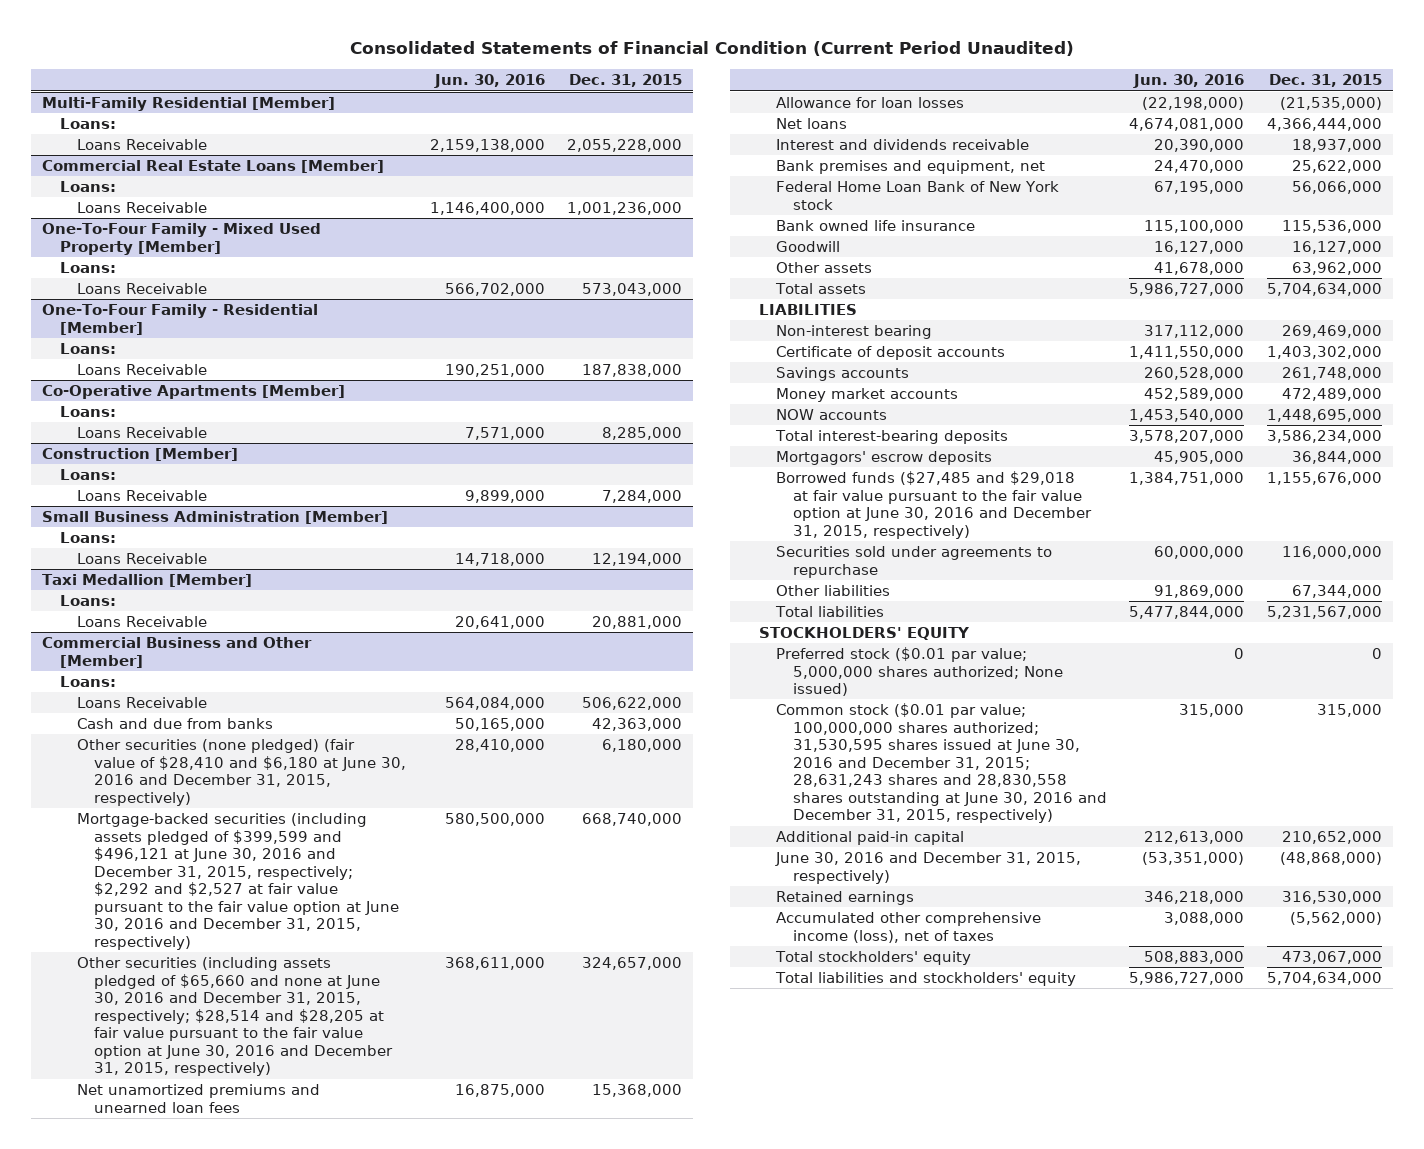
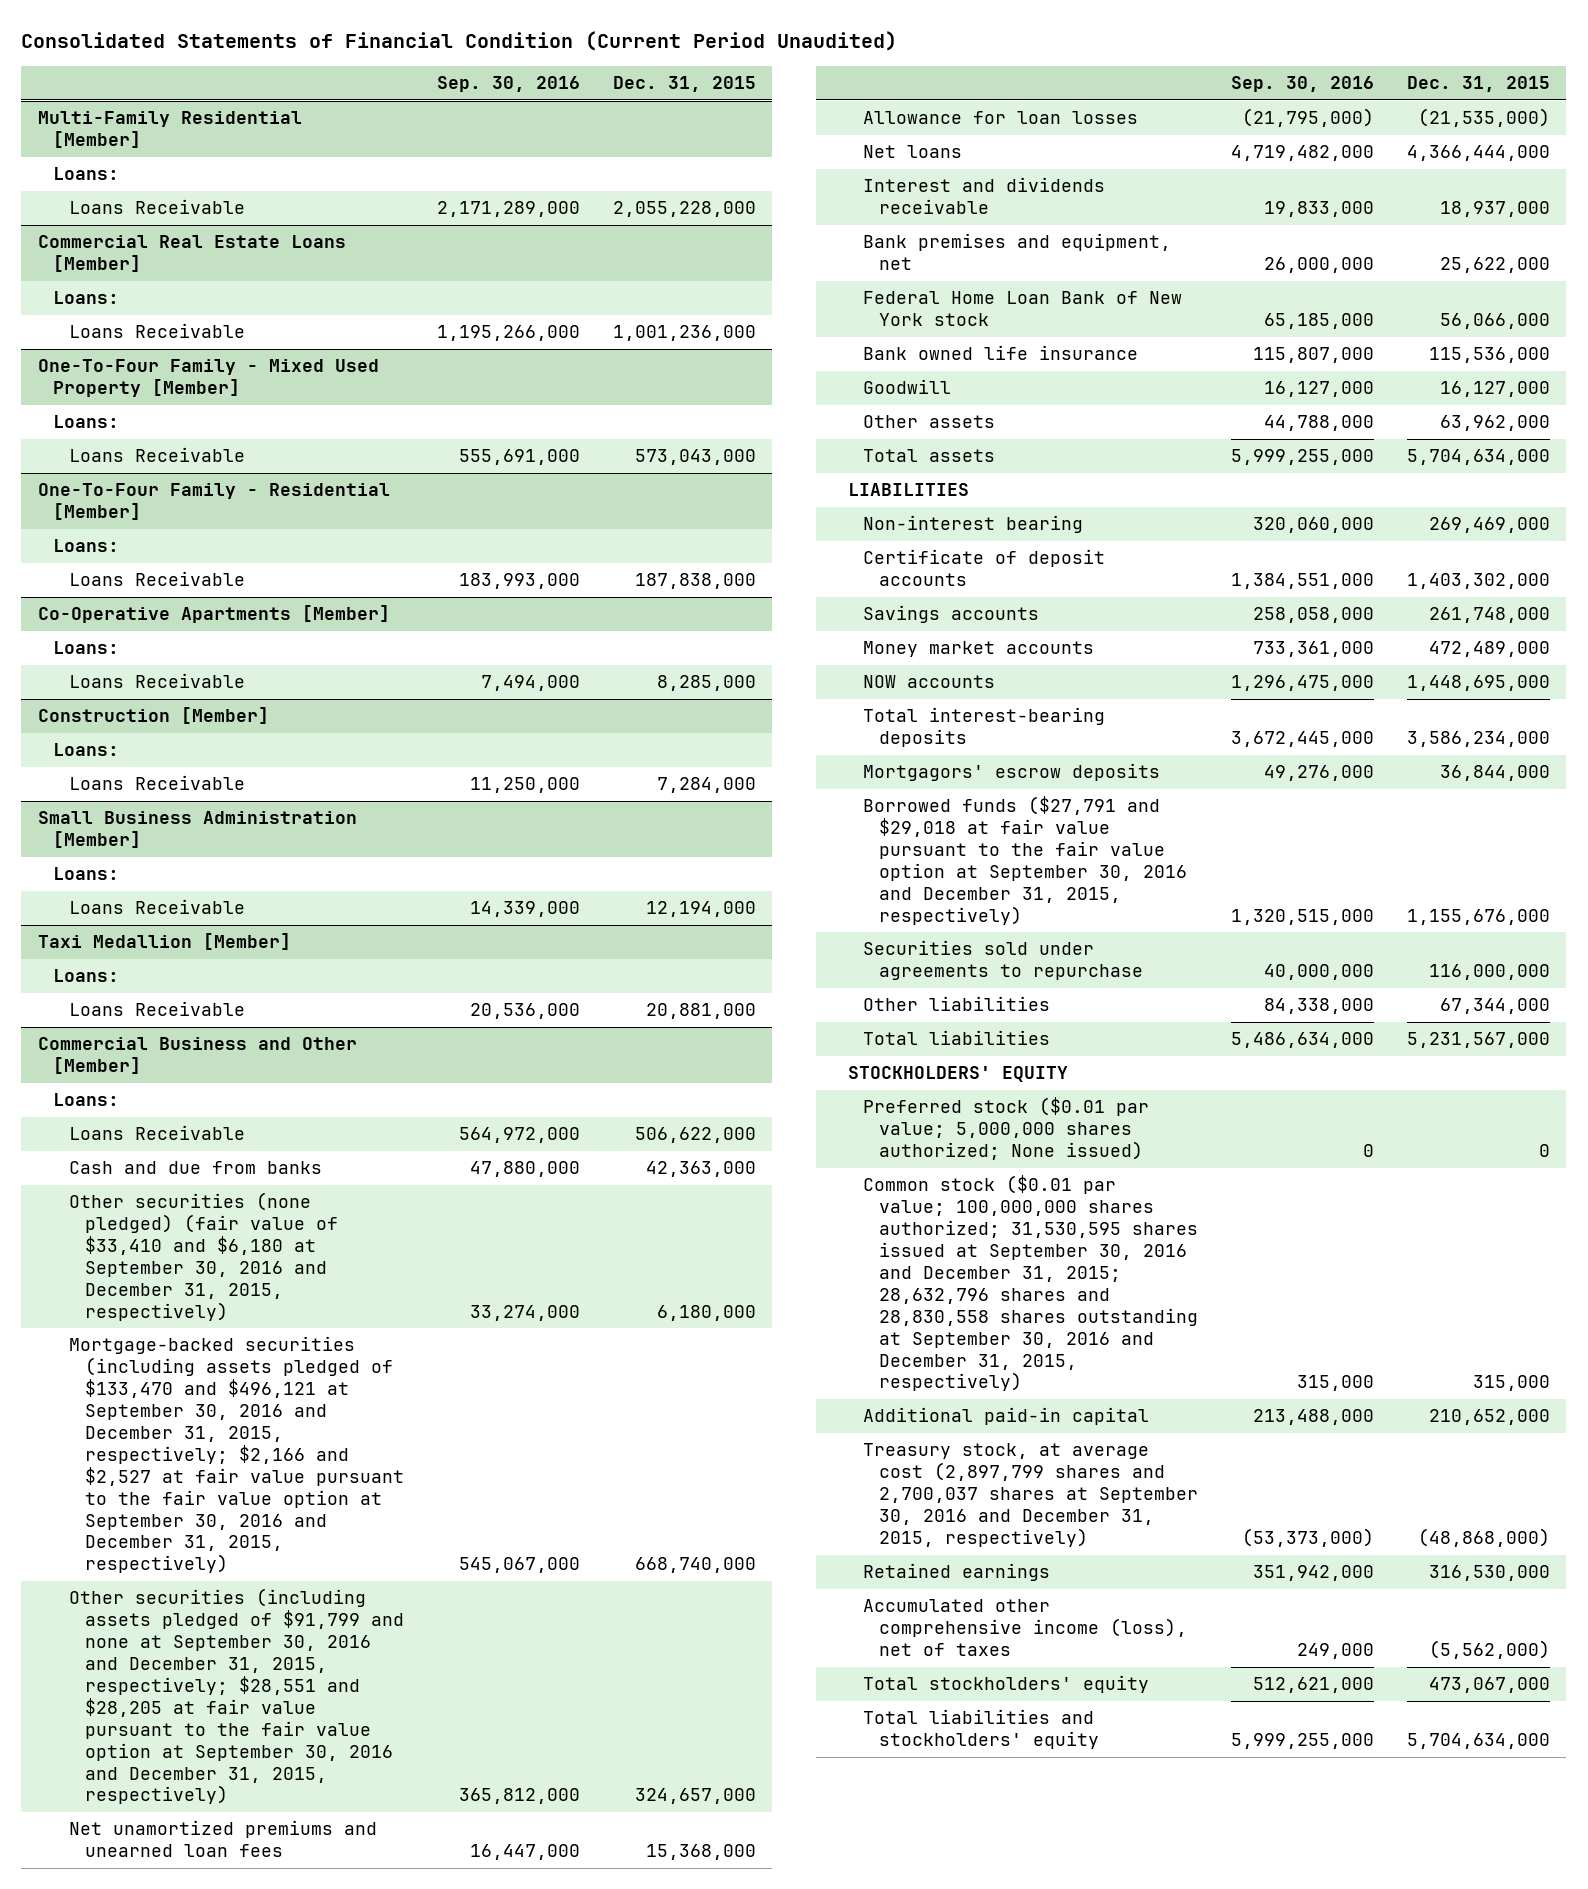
- | Jun. 30, 2016 | Dec. 31, 2015
+ | Sep. 30, 2016 | Dec. 31, 2015
@ Commercial Business and Other [Member]
- Other securities (none pledged) (fair value of $28,410 and $6,180 at June 30, 2016 and December 31, 2015, respectively) | 28,410,000 | 6,180,000
- Mortgage-backed securities (including assets pledged of $399,599 and $496,121 at June 30, 2016 and December 31, 2015, respectively; $2,292 and $2,527 at fair value pursuant to the fair value option at June 30, 2016 and December 31, 2015, respectively) | 580,500,000 | 668,740,000
- Other securities (including assets pledged of $65,660 and none at June 30, 2016 and December 31, 2015, respectively; $28,514 and $28,205 at fair value pursuant to the fair value option at June 30, 2016 and December 31, 2015, respectively) | 368,611,000 | 324,657,000
+ Other securities (none pledged) (fair value of $33,410 and $6,180 at September 30, 2016 and December 31, 2015, respectively) | 33,274,000 | 6,180,000
+ Mortgage-backed securities (including assets pledged of $133,470 and $496,121 at September 30, 2016 and December 31, 2015, respectively; $2,166 and $2,527 at fair value pursuant to the fair value option at September 30, 2016 and December 31, 2015, respectively) | 545,067,000 | 668,740,000
+ Other securities (including assets pledged of $91,799 and none at September 30, 2016 and December 31, 2015, respectively; $28,551 and $28,205 at fair value pursuant to the fair value option at September 30, 2016 and December 31, 2015, respectively) | 365,812,000 | 324,657,000
- Borrowed funds ($27,485 and $29,018 at fair value pursuant to the fair value option at June 30, 2016 and December 31, 2015, respectively) | 1,384,751,000 | 1,155,676,000
+ Borrowed funds ($27,791 and $29,018 at fair value pursuant to the fair value option at September 30, 2016 and December 31, 2015, respectively) | 1,320,515,000 | 1,155,676,000
- Common stock ($0.01 par value; 100,000,000 shares authorized; 31,530,595 shares issued at June 30, 2016 and December 31, 2015; 28,631,243 shares and 28,830,558 shares outstanding at June 30, 2016 and December 31, 2015, respectively) | 315,000 | 315,000
+ Common stock ($0.01 par value; 100,000,000 shares authorized; 31,530,595 shares issued at September 30, 2016 and December 31, 2015; 28,632,796 shares and 28,830,558 shares outstanding at September 30, 2016 and December 31, 2015, respectively) | 315,000 | 315,000
- June 30, 2016 and December 31, 2015, respectively) | (53,351,000) | (48,868,000)
+ Treasury stock, at average cost (2,897,799 shares and 2,700,037 shares at September 30, 2016 and December 31, 2015, respectively) | (53,373,000) | (48,868,000)

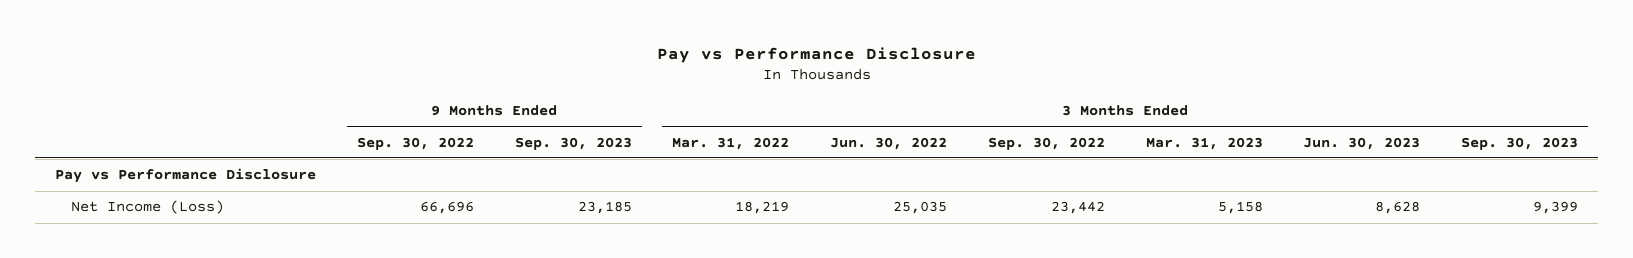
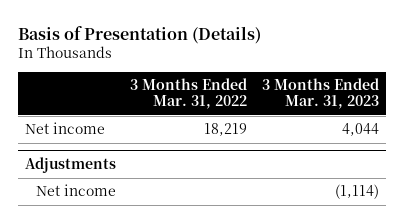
- Pay vs Performance Disclosure
+ Basis of Presentation (Details)
- | 9 Months Ended Sep. 30, 2022 | 9 Months Ended Sep. 30, 2023 | 3 Months Ended Mar. 31, 2022 | 3 Months Ended Jun. 30, 2022 | 3 Months Ended Sep. 30, 2022 | 3 Months Ended Mar. 31, 2023 | 3 Months Ended Jun. 30, 2023 | 3 Months Ended Sep. 30, 2023
+ | 3 Months Ended Mar. 31, 2022 | 3 Months Ended Mar. 31, 2023
- Pay vs Performance Disclosure
- Net Income (Loss) | 66,696 | 23,185 | 18,219 | 25,035 | 23,442 | 5,158 | 8,628 | 9,399
+ Net income | 18,219 | 4,044
+ Adjustments
+ Net income | | (1,114)

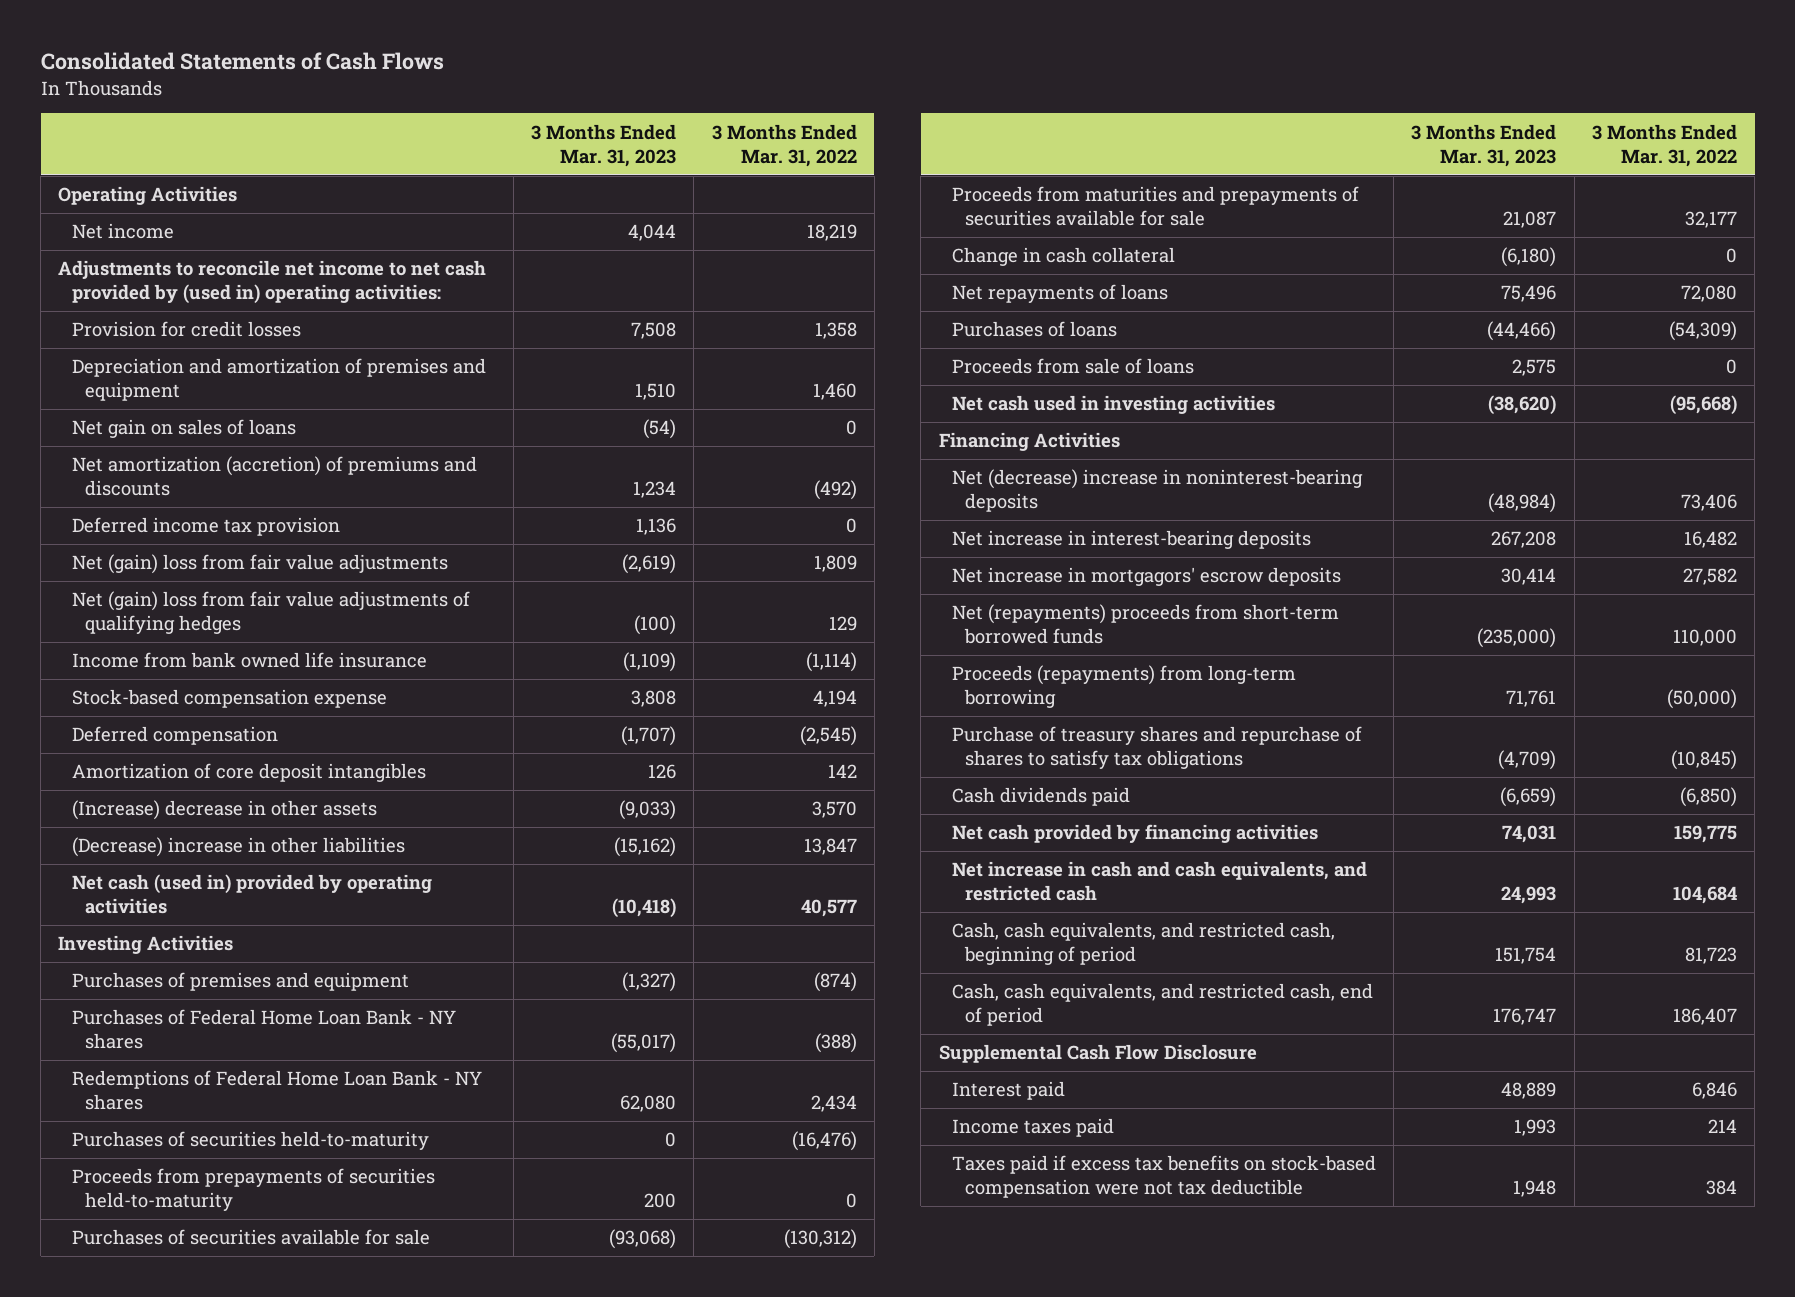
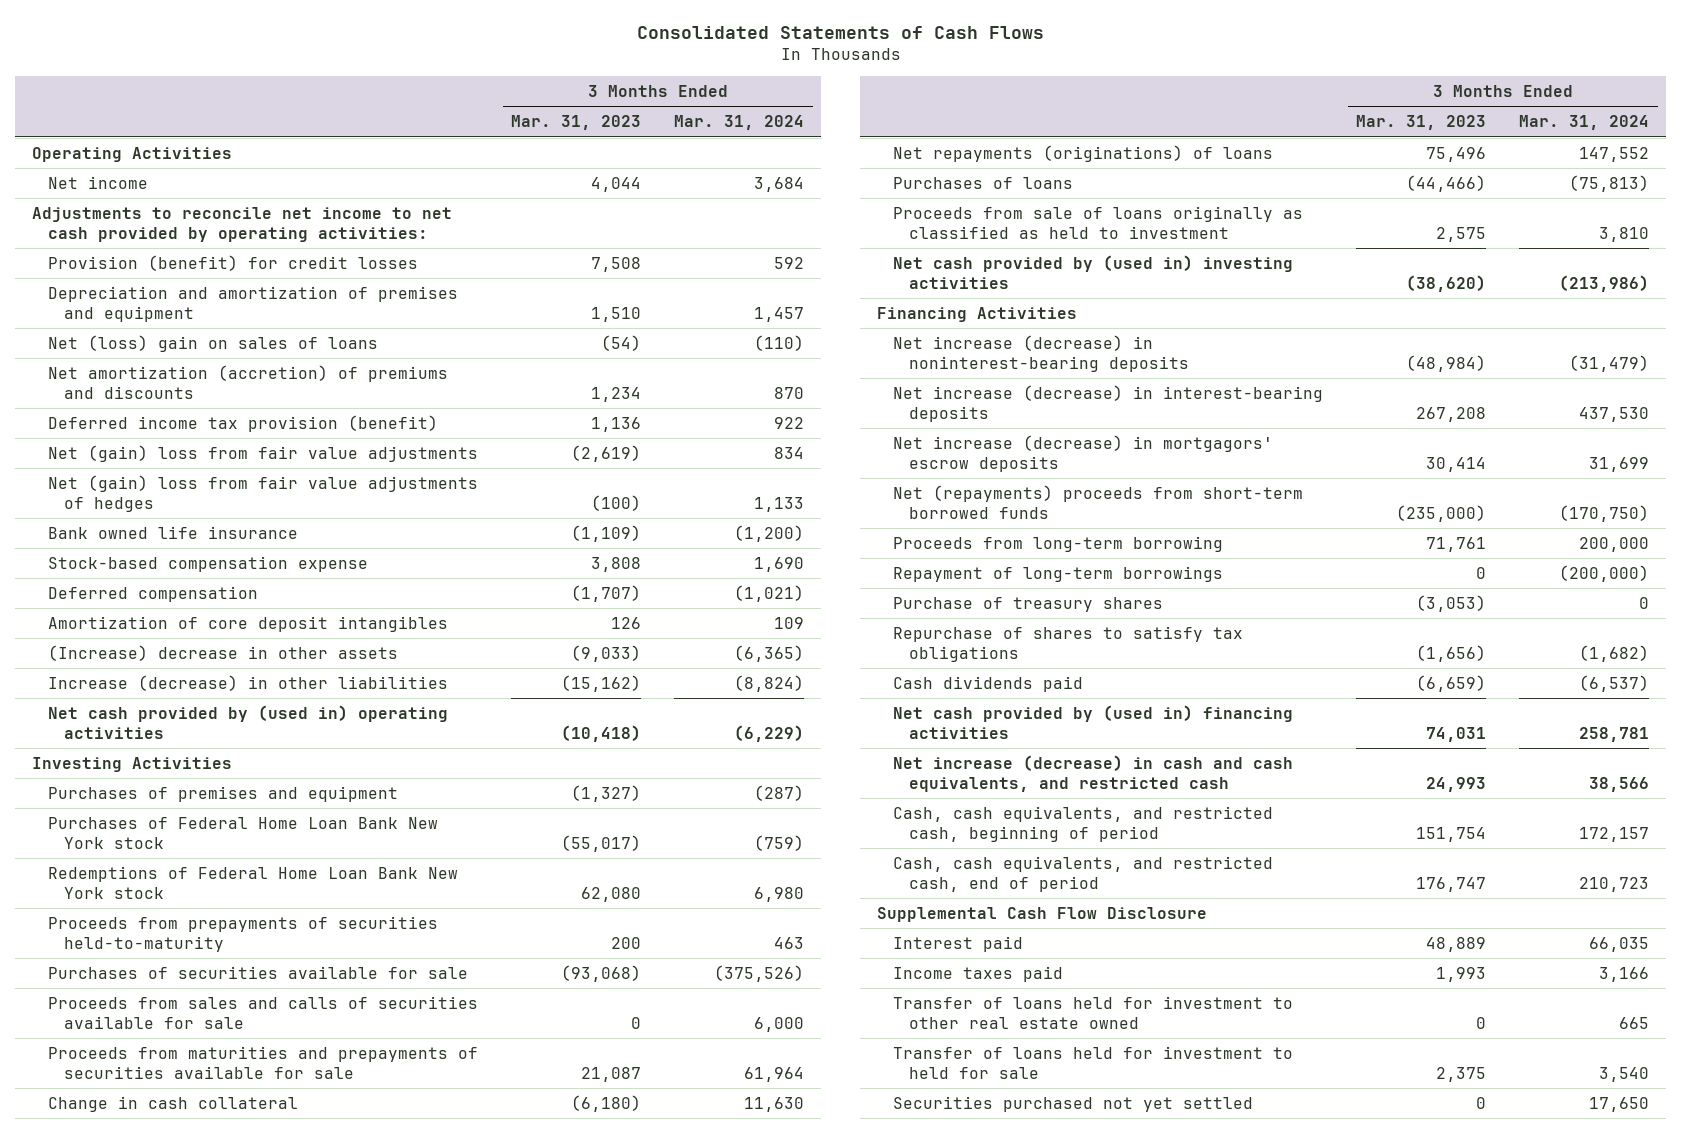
- | 3 Months Ended Mar. 31, 2023 | 3 Months Ended Mar. 31, 2022
+ | 3 Months Ended Mar. 31, 2023 | 3 Months Ended Mar. 31, 2024
- Adjustments to reconcile net income to net cash provided by (used in) operating activities:
- Provision for credit losses | 7,508 | 1,358
+ Adjustments to reconcile net income to net cash provided by operating activities:
+ Provision (benefit) for credit losses | 7,508 | 592
- Net gain on sales of loans | (54) | 0
+ Net (loss) gain on sales of loans | (54) | (110)
- Deferred income tax provision | 1,136 | 0
+ Deferred income tax provision (benefit) | 1,136 | 922
- Net (gain) loss from fair value adjustments of qualifying hedges | (100) | 129
- Income from bank owned life insurance | (1,109) | (1,114)
+ Net (gain) loss from fair value adjustments of hedges | (100) | 1,133
+ Bank owned life insurance | (1,109) | (1,200)
- (Decrease) increase in other liabilities | (15,162) | 13,847
- Net cash (used in) provided by operating activities | (10,418) | 40,577
+ Increase (decrease) in other liabilities | (15,162) | (8,824)
+ Net cash provided by (used in) operating activities | (10,418) | (6,229)
- Purchases of Federal Home Loan Bank - NY shares | (55,017) | (388)
- Redemptions of Federal Home Loan Bank - NY shares | 62,080 | 2,434
- Purchases of securities held-to-maturity | 0 | (16,476)
+ Purchases of Federal Home Loan Bank New York stock | (55,017) | (759)
+ Redemptions of Federal Home Loan Bank New York stock | 62,080 | 6,980
+ Proceeds from sales and calls of securities available for sale | 0 | 6,000
- Net repayments of loans | 75,496 | 72,080
+ Net repayments (originations) of loans | 75,496 | 147,552
- Proceeds from sale of loans | 2,575 | 0
- Net cash used in investing activities | (38,620) | (95,668)
+ Proceeds from sale of loans originally as classified as held to investment | 2,575 | 3,810
+ Net cash provided by (used in) investing activities | (38,620) | (213,986)
- Net (decrease) increase in noninterest-bearing deposits | (48,984) | 73,406
- Net increase in interest-bearing deposits | 267,208 | 16,482
- Net increase in mortgagors' escrow deposits | 30,414 | 27,582
+ Net increase (decrease) in noninterest-bearing deposits | (48,984) | (31,479)
+ Net increase (decrease) in interest-bearing deposits | 267,208 | 437,530
+ Net increase (decrease) in mortgagors' escrow deposits | 30,414 | 31,699
- Proceeds (repayments) from long-term borrowing | 71,761 | (50,000)
- Purchase of treasury shares and repurchase of shares to satisfy tax obligations | (4,709) | (10,845)
+ Proceeds from long-term borrowing | 71,761 | 200,000
+ Repayment of long-term borrowings | 0 | (200,000)
+ Purchase of treasury shares | (3,053) | 0
+ Repurchase of shares to satisfy tax obligations | (1,656) | (1,682)
- Net cash provided by financing activities | 74,031 | 159,775
- Net increase in cash and cash equivalents, and restricted cash | 24,993 | 104,684
+ Net cash provided by (used in) financing activities | 74,031 | 258,781
+ Net increase (decrease) in cash and cash equivalents, and restricted cash | 24,993 | 38,566
- Taxes paid if excess tax benefits on stock-based compensation were not tax deductible | 1,948 | 384
+ Transfer of loans held for investment to other real estate owned | 0 | 665
+ Transfer of loans held for investment to held for sale | 2,375 | 3,540
+ Securities purchased not yet settled | 0 | 17,650

